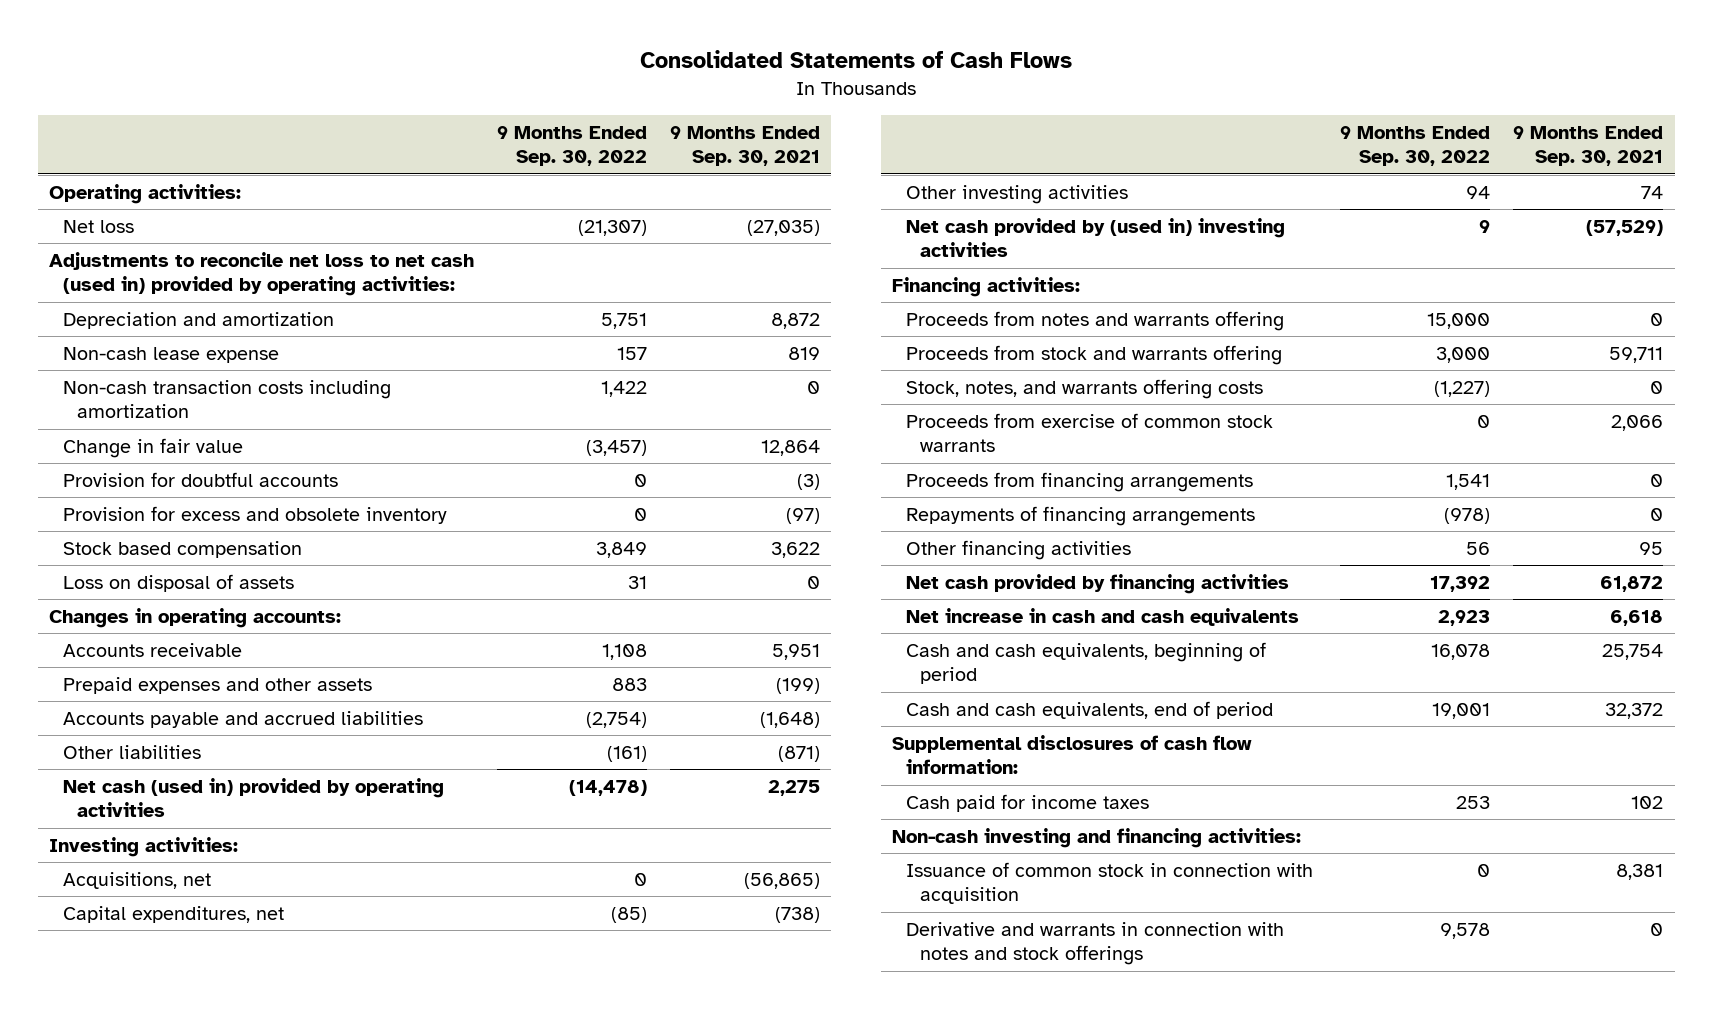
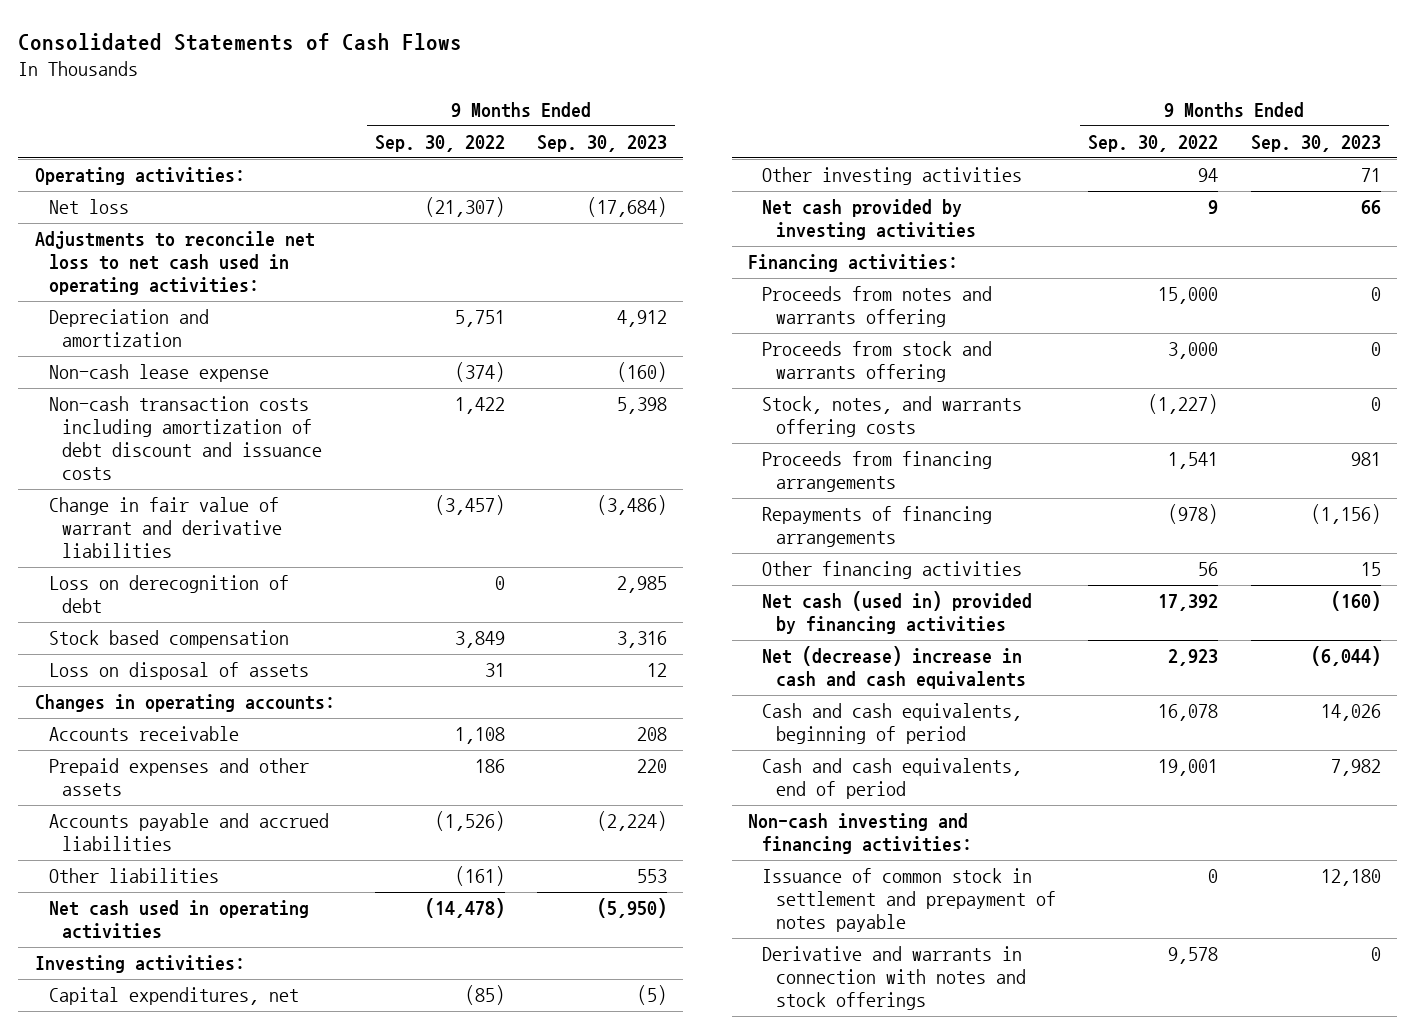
- | 9 Months Ended Sep. 30, 2022 | 9 Months Ended Sep. 30, 2021
+ | 9 Months Ended Sep. 30, 2022 | 9 Months Ended Sep. 30, 2023
- Adjustments to reconcile net loss to net cash (used in) provided by operating activities:
+ Adjustments to reconcile net loss to net cash used in operating activities:
- Non-cash lease expense | 157 | 819
- Non-cash transaction costs including amortization | 1,422 | 0
- Change in fair value | (3,457) | 12,864
- Provision for doubtful accounts | 0 | (3)
- Provision for excess and obsolete inventory | 0 | (97)
+ Non-cash lease expense | (374) | (160)
+ Non-cash transaction costs including amortization of debt discount and issuance costs | 1,422 | 5,398
+ Change in fair value of warrant and derivative liabilities | (3,457) | (3,486)
+ Loss on derecognition of debt | 0 | 2,985
- Prepaid expenses and other assets | 883 | (199)
- Accounts payable and accrued liabilities | (2,754) | (1,648)
+ Prepaid expenses and other assets | 186 | 220
+ Accounts payable and accrued liabilities | (1,526) | (2,224)
- Net cash (used in) provided by operating activities | (14,478) | 2,275
+ Net cash used in operating activities | (14,478) | (5,950)
- Acquisitions, net | 0 | (56,865)
- Net cash provided by (used in) investing activities | 9 | (57,529)
+ Net cash provided by investing activities | 9 | 66
- Proceeds from exercise of common stock warrants | 0 | 2,066
- Net cash provided by financing activities | 17,392 | 61,872
- Net increase in cash and cash equivalents | 2,923 | 6,618
+ Net cash (used in) provided by financing activities | 17,392 | (160)
+ Net (decrease) increase in cash and cash equivalents | 2,923 | (6,044)
- Supplemental disclosures of cash flow information:
- Cash paid for income taxes | 253 | 102
- Issuance of common stock in connection with acquisition | 0 | 8,381
+ Issuance of common stock in settlement and prepayment of notes payable | 0 | 12,180

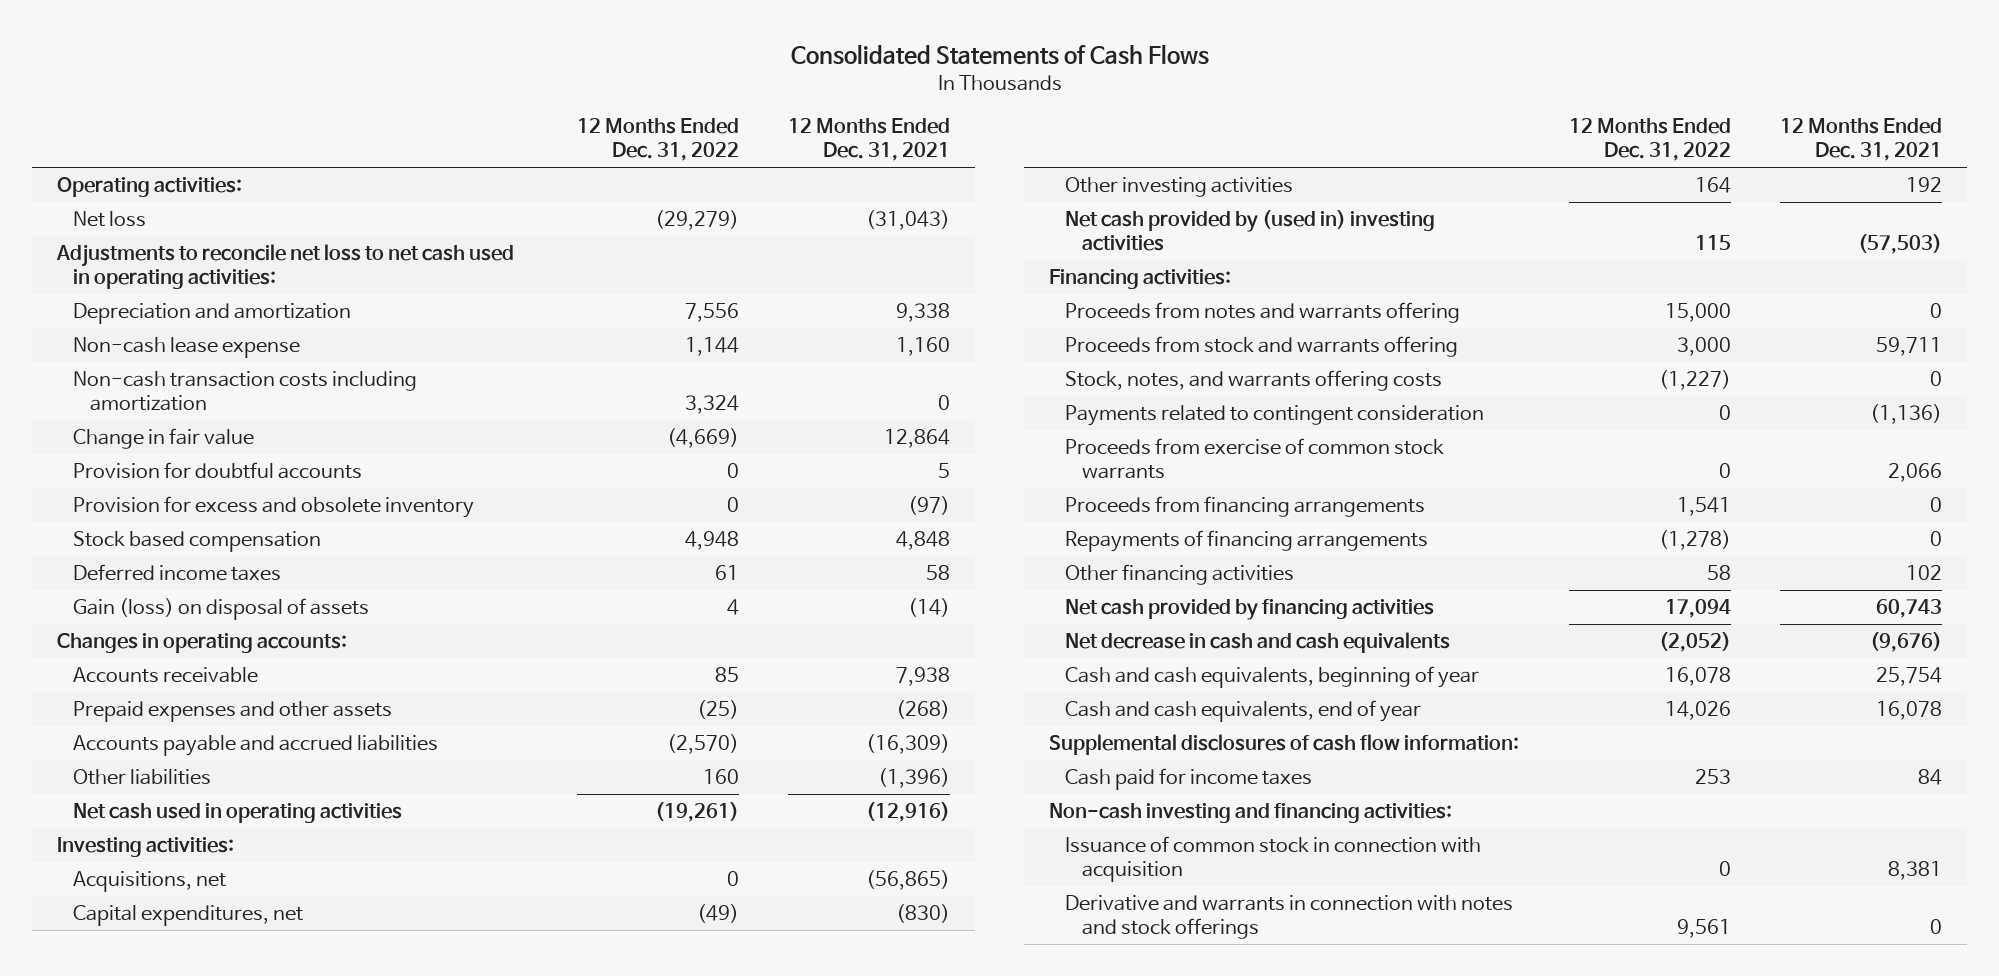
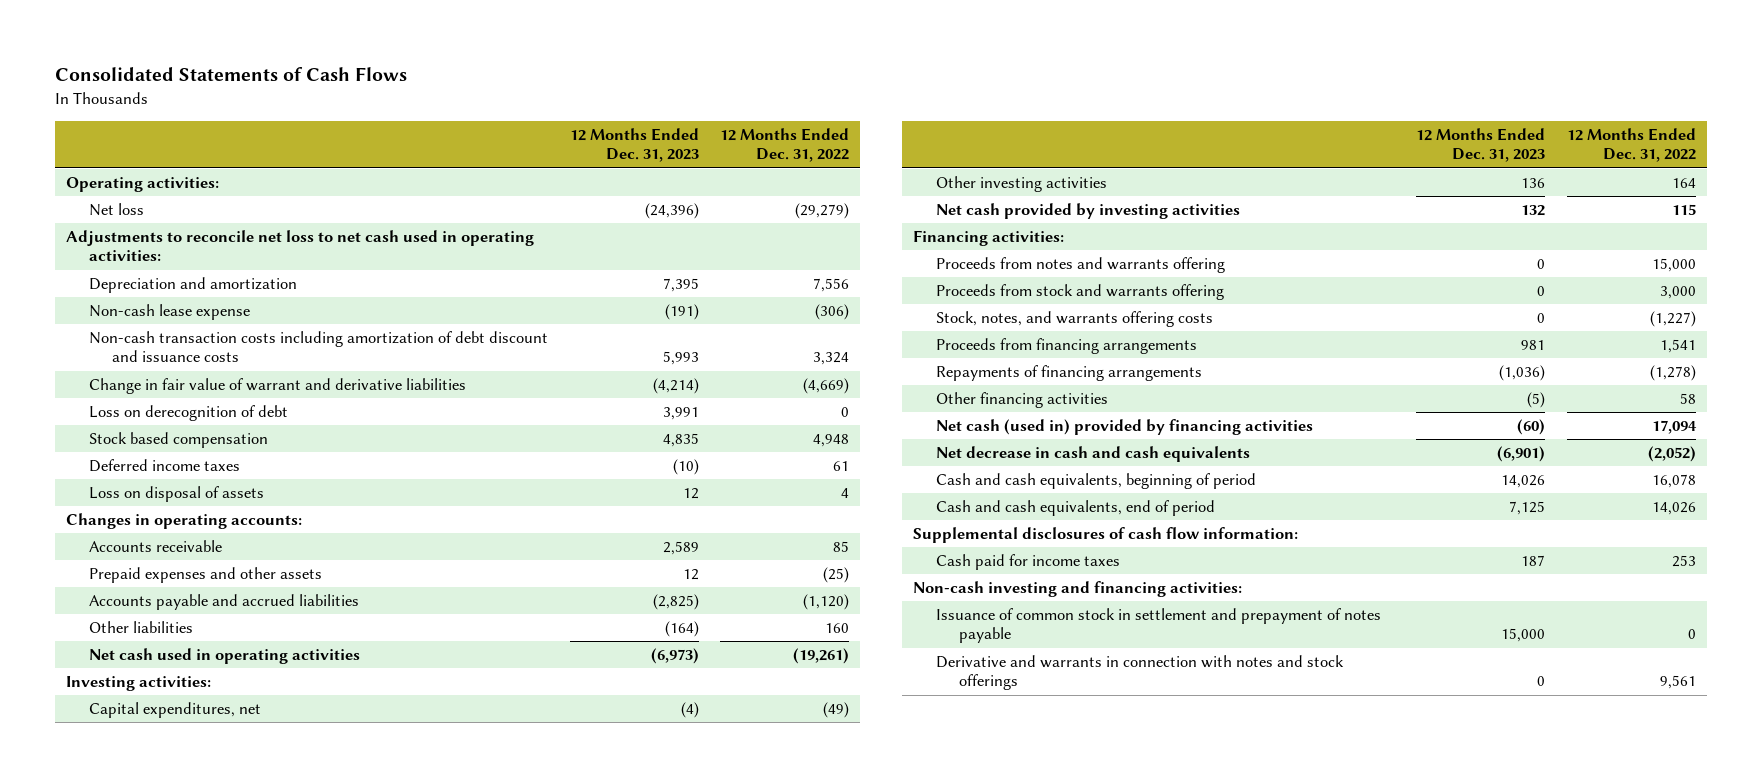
- | 12 Months Ended Dec. 31, 2022 | 12 Months Ended Dec. 31, 2021
+ | 12 Months Ended Dec. 31, 2023 | 12 Months Ended Dec. 31, 2022
- Non-cash lease expense | 1,144 | 1,160
- Non-cash transaction costs including amortization | 3,324 | 0
- Change in fair value | (4,669) | 12,864
- Provision for doubtful accounts | 0 | 5
- Provision for excess and obsolete inventory | 0 | (97)
+ Non-cash lease expense | (191) | (306)
+ Non-cash transaction costs including amortization of debt discount and issuance costs | 5,993 | 3,324
+ Change in fair value of warrant and derivative liabilities | (4,214) | (4,669)
+ Loss on derecognition of debt | 3,991 | 0
- Gain (loss) on disposal of assets | 4 | (14)
+ Loss on disposal of assets | 12 | 4
- Accounts payable and accrued liabilities | (2,570) | (16,309)
+ Accounts payable and accrued liabilities | (2,825) | (1,120)
- Acquisitions, net | 0 | (56,865)
- Net cash provided by (used in) investing activities | 115 | (57,503)
+ Net cash provided by investing activities | 132 | 115
- Payments related to contingent consideration | 0 | (1,136)
- Proceeds from exercise of common stock warrants | 0 | 2,066
- Net cash provided by financing activities | 17,094 | 60,743
+ Net cash (used in) provided by financing activities | (60) | 17,094
- Cash and cash equivalents, beginning of year | 16,078 | 25,754
- Cash and cash equivalents, end of year | 14,026 | 16,078
+ Cash and cash equivalents, beginning of period | 14,026 | 16,078
+ Cash and cash equivalents, end of period | 7,125 | 14,026
- Issuance of common stock in connection with acquisition | 0 | 8,381
+ Issuance of common stock in settlement and prepayment of notes payable | 15,000 | 0

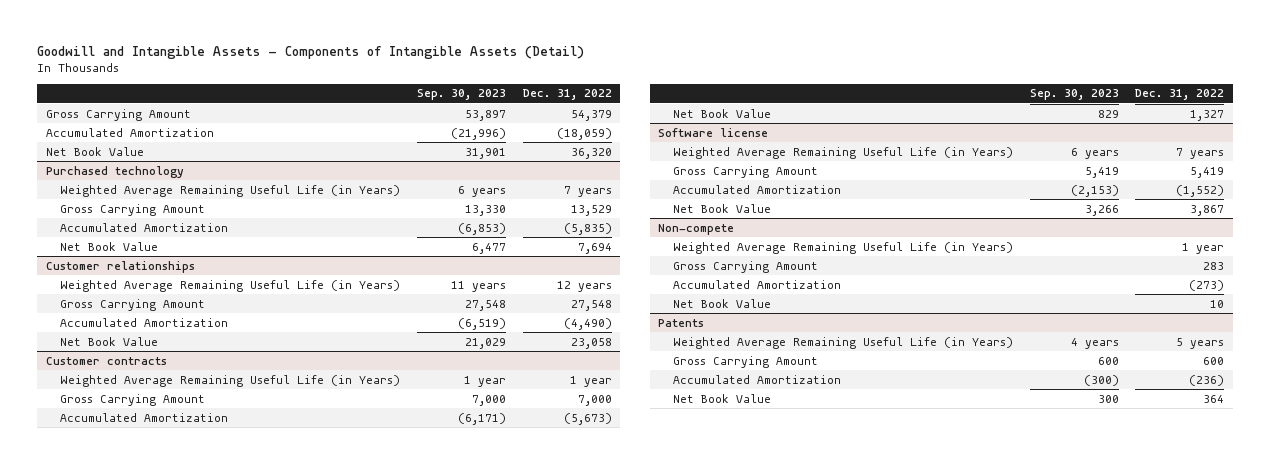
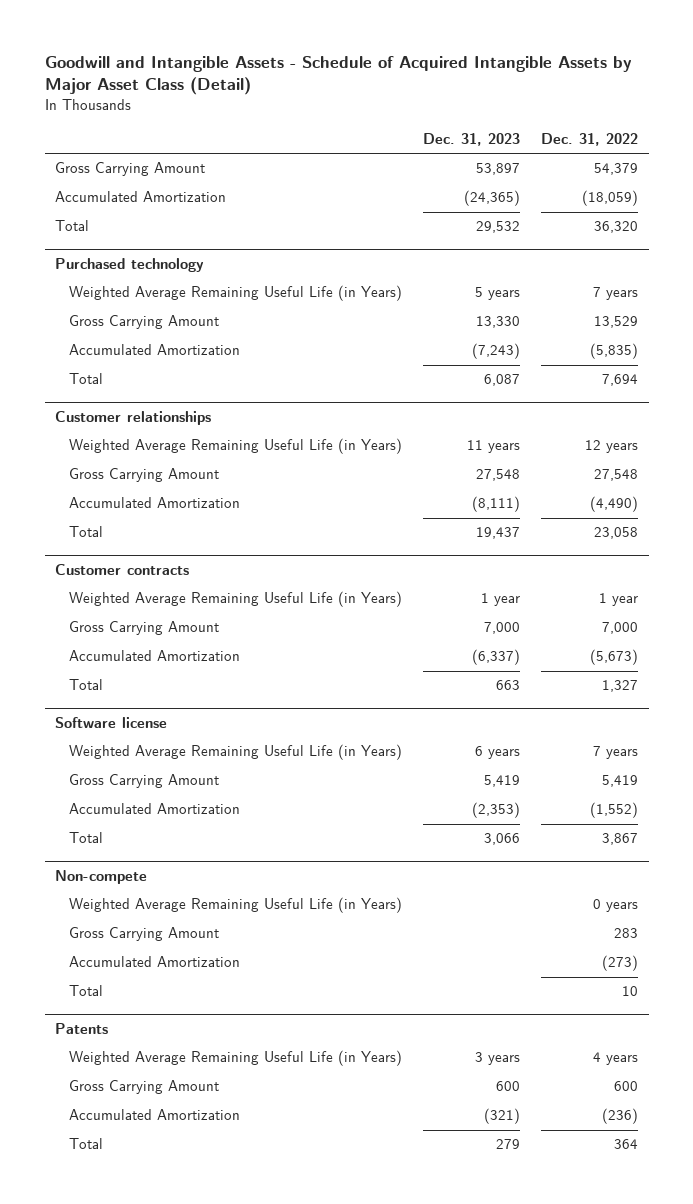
- Goodwill and Intangible Assets - Components of Intangible Assets (Detail)
+ Goodwill and Intangible Assets - Schedule of Acquired Intangible Assets by Major Asset Class (Detail)
- | Sep. 30, 2023 | Dec. 31, 2022
+ | Dec. 31, 2023 | Dec. 31, 2022
- Net Book Value | 31,901 | 36,320
+ Total | 29,532 | 36,320
@ Purchased technology
- Net Book Value | 6,477 | 7,694
+ Total | 6,087 | 7,694
@ Customer relationships
- Net Book Value | 21,029 | 23,058
+ Total | 19,437 | 23,058
@ Customer contracts
- Net Book Value | 829 | 1,327
+ Total | 663 | 1,327
@ Software license
- Net Book Value | 3,266 | 3,867
+ Total | 3,066 | 3,867
@ Non-compete
- Weighted Average Remaining Useful Life (in Years) | | 1 year
+ Weighted Average Remaining Useful Life (in Years) | | 0 years
- Net Book Value | | 10
+ Total | | 10
@ Patents
- Weighted Average Remaining Useful Life (in Years) | 4 years | 5 years
+ Weighted Average Remaining Useful Life (in Years) | 3 years | 4 years
- Net Book Value | 300 | 364
+ Total | 279 | 364

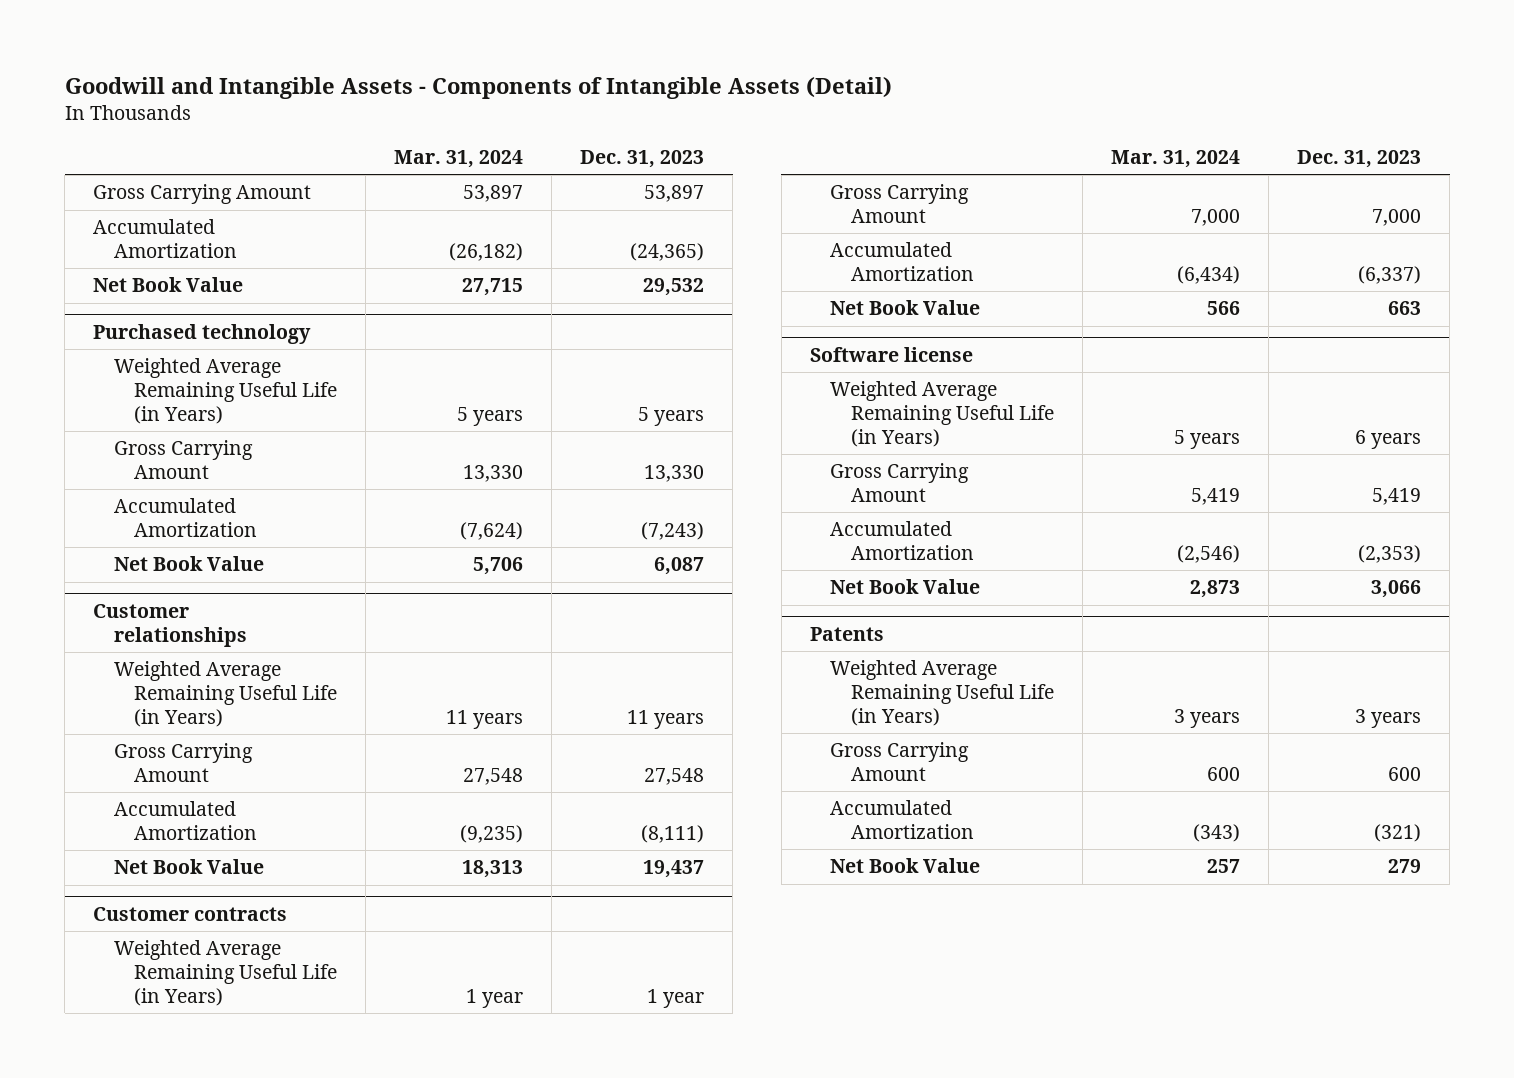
- Goodwill and Intangible Assets - Schedule of Acquired Intangible Assets by Major Asset Class (Detail)
+ Goodwill and Intangible Assets - Components of Intangible Assets (Detail)
- | Dec. 31, 2023 | Dec. 31, 2022
+ | Mar. 31, 2024 | Dec. 31, 2023
- Total | 29,532 | 36,320
+ Net Book Value | 27,715 | 29,532
@ Purchased technology
- Total | 6,087 | 7,694
+ Net Book Value | 5,706 | 6,087
@ Customer relationships
- Total | 19,437 | 23,058
+ Net Book Value | 18,313 | 19,437
@ Customer contracts
- Total | 663 | 1,327
+ Net Book Value | 566 | 663
@ Software license
- Total | 3,066 | 3,867
- Non-compete
- Weighted Average Remaining Useful Life (in Years) | | 0 years
- Gross Carrying Amount | | 283
- Accumulated Amortization | | (273)
- Total | | 10
@ Software license
+ Net Book Value | 2,873 | 3,066
@ Patents
- Total | 279 | 364
+ Net Book Value | 257 | 279

